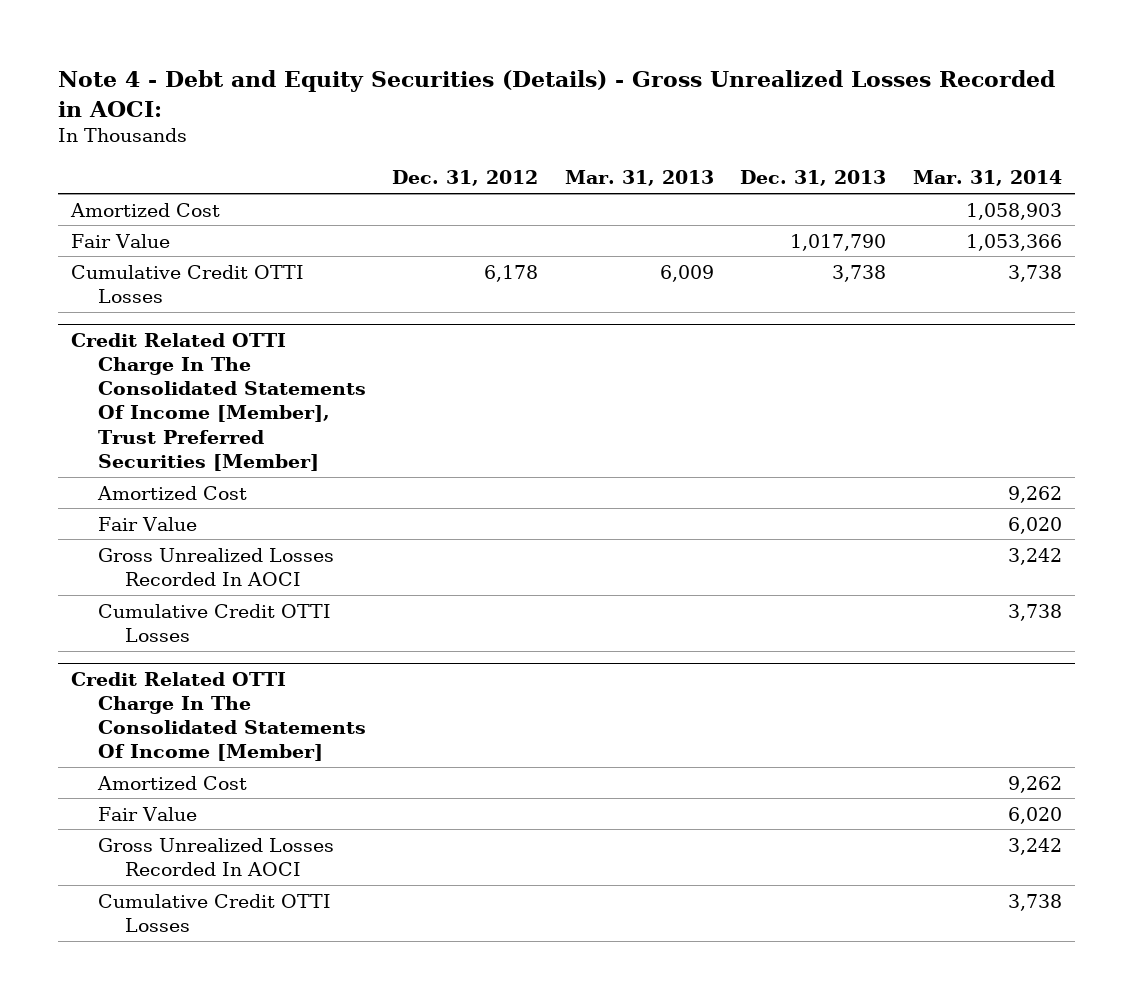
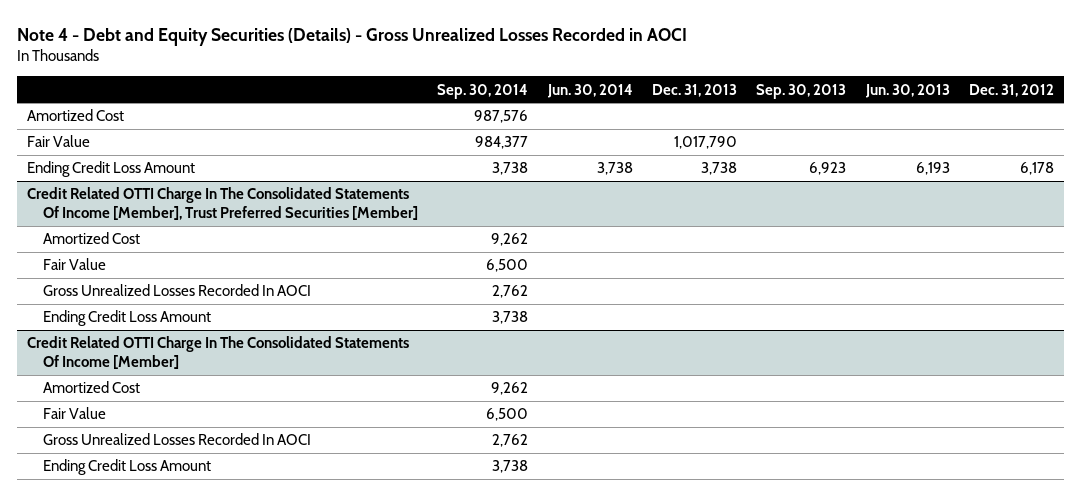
- Note 4 - Debt and Equity Securities (Details) - Gross Unrealized Losses Recorded in AOCI:
+ Note 4 - Debt and Equity Securities (Details) - Gross Unrealized Losses Recorded in AOCI
- | Dec. 31, 2012 | Mar. 31, 2013 | Dec. 31, 2013 | Mar. 31, 2014
+ | Sep. 30, 2014 | Jun. 30, 2014 | Dec. 31, 2013 | Sep. 30, 2013 | Jun. 30, 2013 | Dec. 31, 2012
- Cumulative Credit OTTI Losses | 6,178 | 6,009 | 3,738 | 3,738
+ Ending Credit Loss Amount | 3,738 | 3,738 | 3,738 | 6,923 | 6,193 | 6,178
@ Credit Related OTTI Charge In The Consolidated Statements Of Income [Member], Trust Preferred Securities [Member]
- Cumulative Credit OTTI Losses | | | | 3,738
+ Ending Credit Loss Amount | 3,738 | | | | |
@ Credit Related OTTI Charge In The Consolidated Statements Of Income [Member]
- Cumulative Credit OTTI Losses | | | | 3,738
+ Ending Credit Loss Amount | 3,738 | | | | |

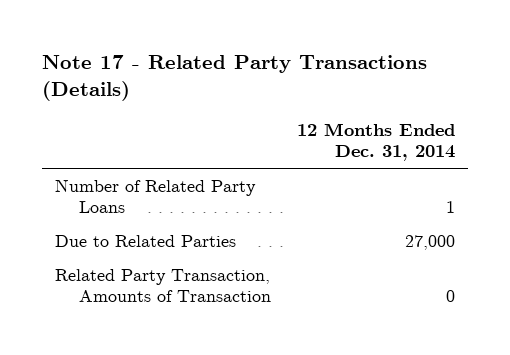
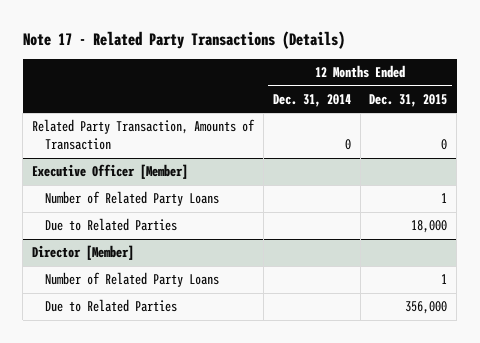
- | 12 Months Ended Dec. 31, 2014
+ | 12 Months Ended Dec. 31, 2014 | 12 Months Ended Dec. 31, 2015
- Number of Related Party Loans | 1
- Due to Related Parties | 27,000
+ Executive Officer [Member]
+ Number of Related Party Loans | | 1
+ Due to Related Parties | | 18,000
+ Director [Member]
+ Number of Related Party Loans | | 1
+ Due to Related Parties | | 356,000

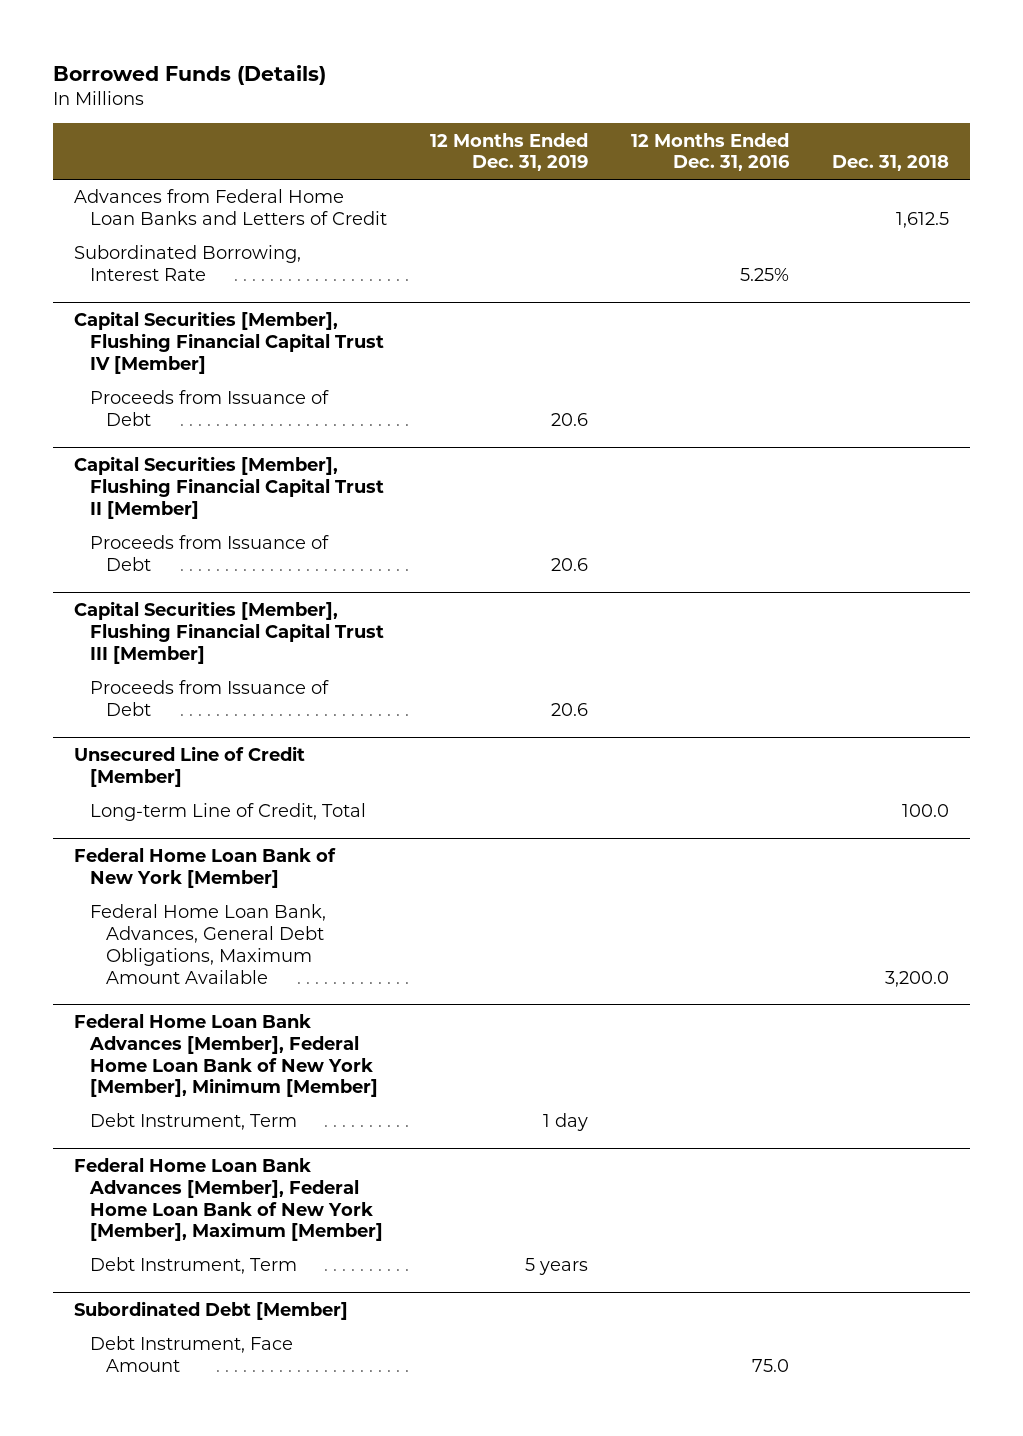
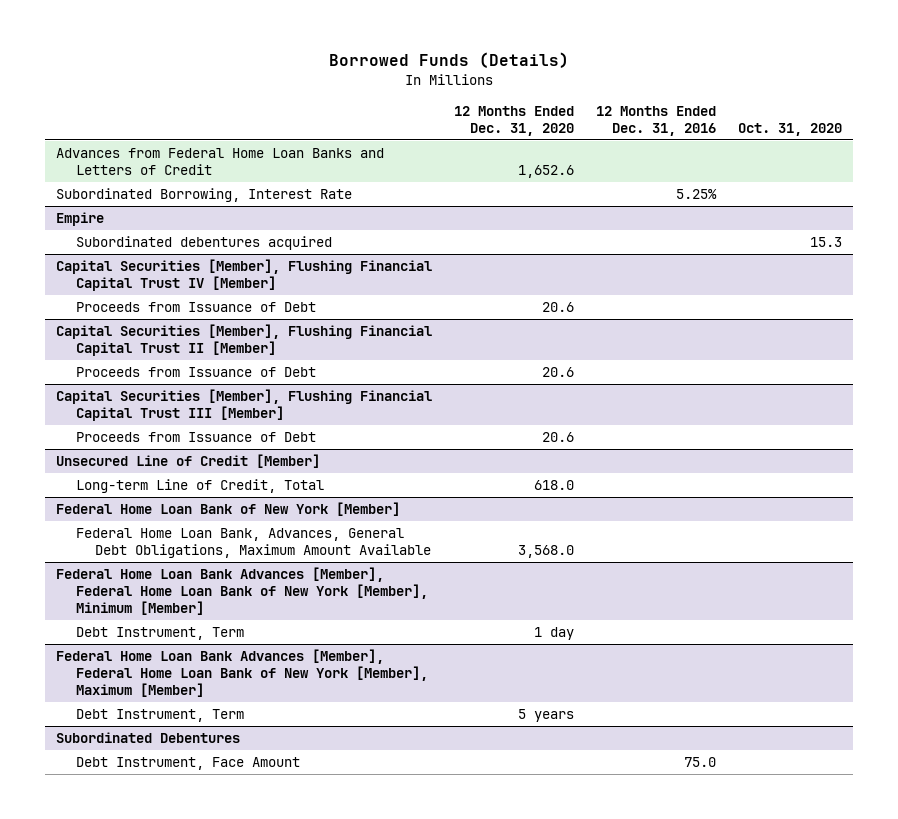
- | 12 Months Ended Dec. 31, 2019 | 12 Months Ended Dec. 31, 2016 | Dec. 31, 2018
+ | 12 Months Ended Dec. 31, 2020 | 12 Months Ended Dec. 31, 2016 | Oct. 31, 2020
+ Empire
+ Subordinated debentures acquired | | | 15.3
- Subordinated Debt [Member]
+ Subordinated Debentures

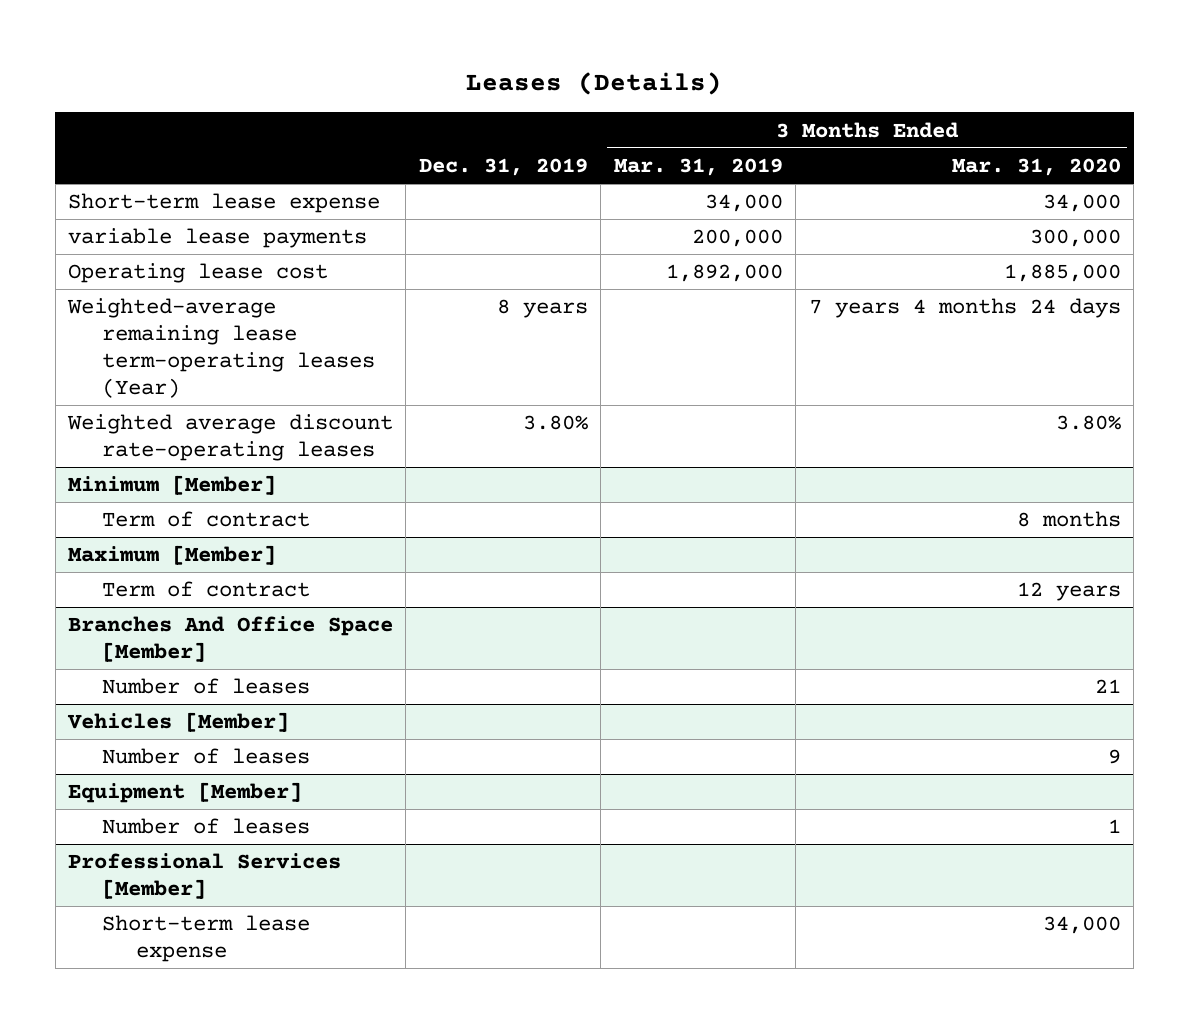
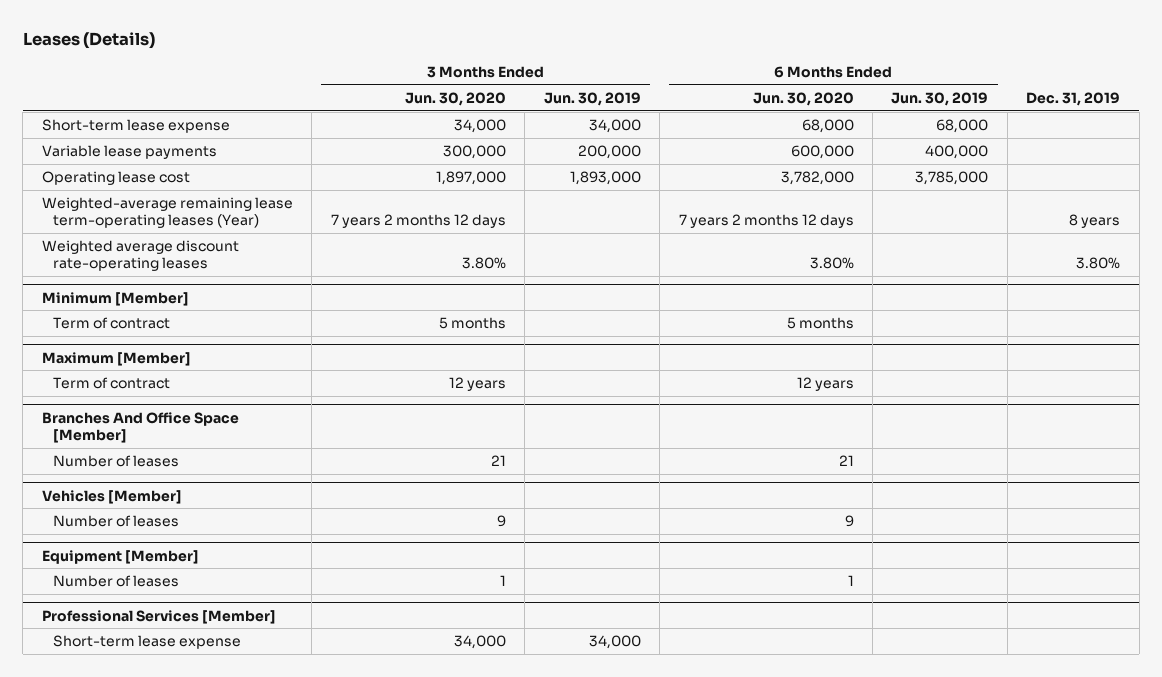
- | Dec. 31, 2019 | 3 Months Ended Mar. 31, 2019 | 3 Months Ended Mar. 31, 2020
+ | 3 Months Ended Jun. 30, 2020 | 3 Months Ended Jun. 30, 2019 | 6 Months Ended Jun. 30, 2020 | 6 Months Ended Jun. 30, 2019 | Dec. 31, 2019
- variable lease payments | | 200,000 | 300,000
+ Variable lease payments | 300,000 | 200,000 | 600,000 | 400,000 |

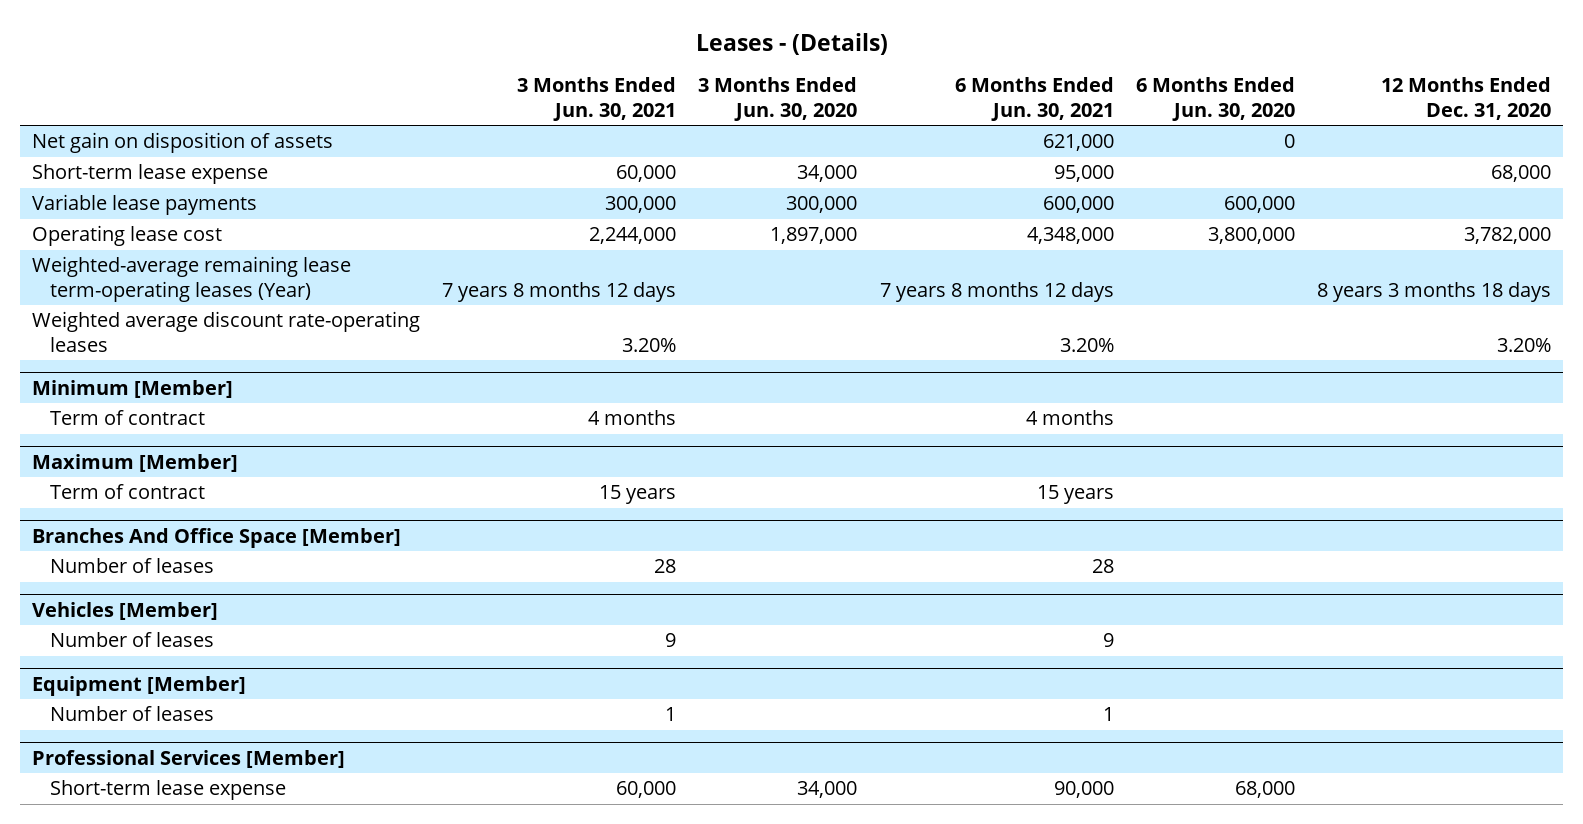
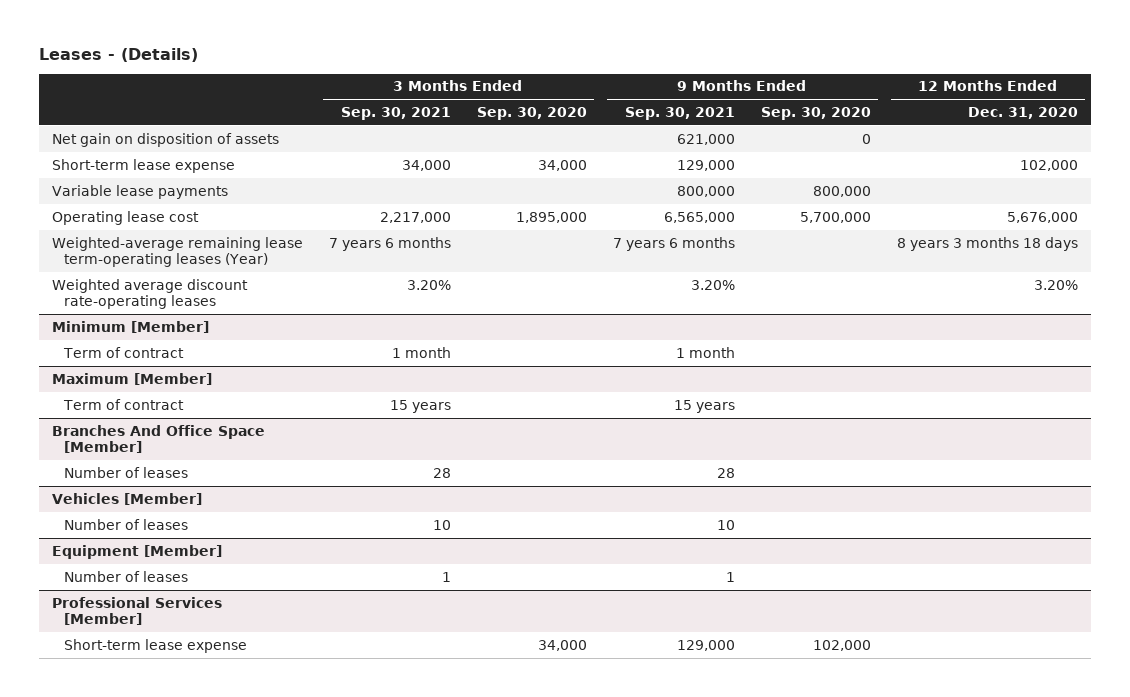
- | 3 Months Ended Jun. 30, 2021 | 3 Months Ended Jun. 30, 2020 | 6 Months Ended Jun. 30, 2021 | 6 Months Ended Jun. 30, 2020 | 12 Months Ended Dec. 31, 2020
+ | 3 Months Ended Sep. 30, 2021 | 3 Months Ended Sep. 30, 2020 | 9 Months Ended Sep. 30, 2021 | 9 Months Ended Sep. 30, 2020 | 12 Months Ended Dec. 31, 2020
- Short-term lease expense | 60,000 | 34,000 | 95,000 | | 68,000
+ Short-term lease expense | 34,000 | 34,000 | 129,000 | | 102,000
- Operating lease cost | 2,244,000 | 1,897,000 | 4,348,000 | 3,800,000 | 3,782,000
+ Operating lease cost | 2,217,000 | 1,895,000 | 6,565,000 | 5,700,000 | 5,676,000

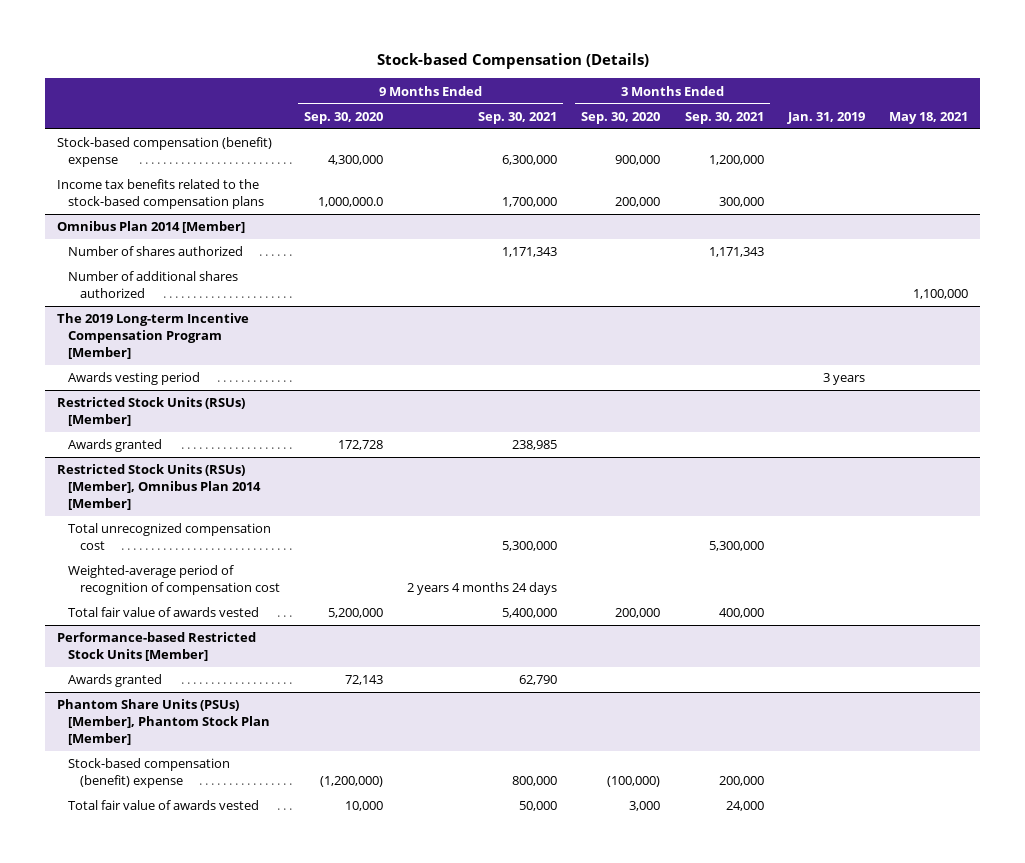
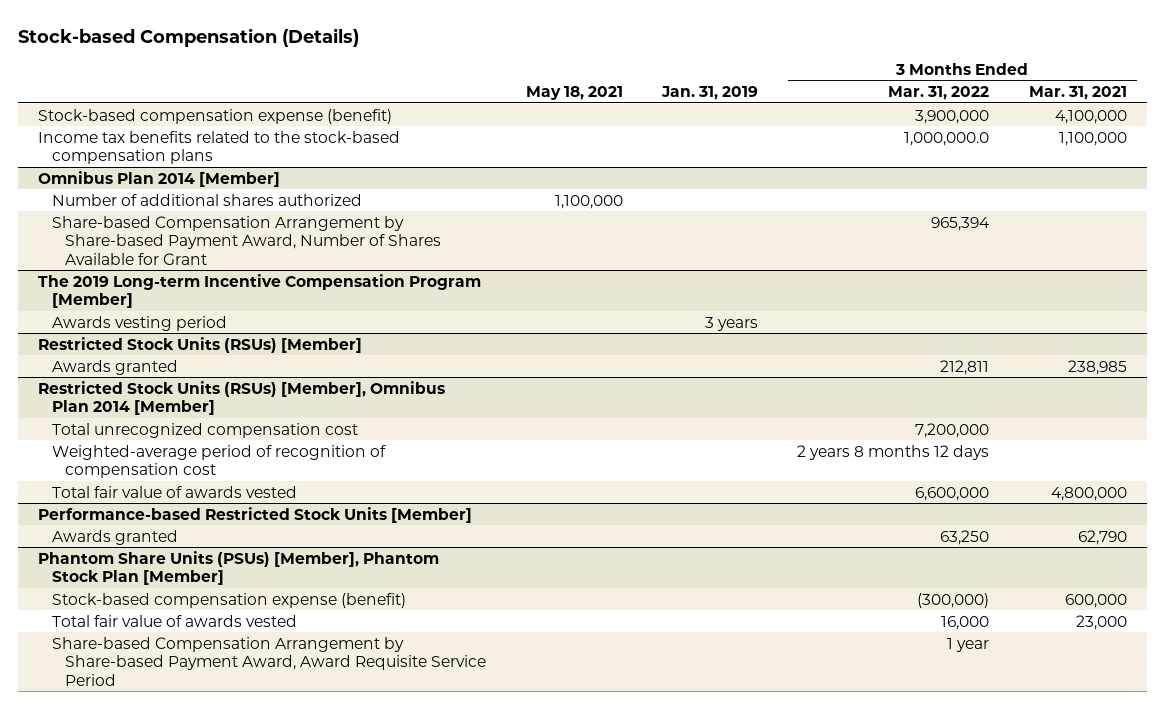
- | 9 Months Ended Sep. 30, 2020 | 9 Months Ended Sep. 30, 2021 | 3 Months Ended Sep. 30, 2020 | 3 Months Ended Sep. 30, 2021 | Jan. 31, 2019 | May 18, 2021
+ | May 18, 2021 | Jan. 31, 2019 | 3 Months Ended Mar. 31, 2022 | 3 Months Ended Mar. 31, 2021
- Stock-based compensation (benefit) expense | 4,300,000 | 6,300,000 | 900,000 | 1,200,000 | |
+ Stock-based compensation expense (benefit) | | | 3,900,000 | 4,100,000
@ Omnibus Plan 2014 [Member]
- Number of shares authorized | | 1,171,343 | | 1,171,343 | |
+ Share-based Compensation Arrangement by Share-based Payment Award, Number of Shares Available for Grant | | | 965,394 |
@ Phantom Share Units (PSUs) [Member], Phantom Stock Plan [Member]
- Stock-based compensation (benefit) expense | (1,200,000) | 800,000 | (100,000) | 200,000 | |
+ Stock-based compensation expense (benefit) | | | (300,000) | 600,000
+ Share-based Compensation Arrangement by Share-based Payment Award, Award Requisite Service Period | | | 1 year |

